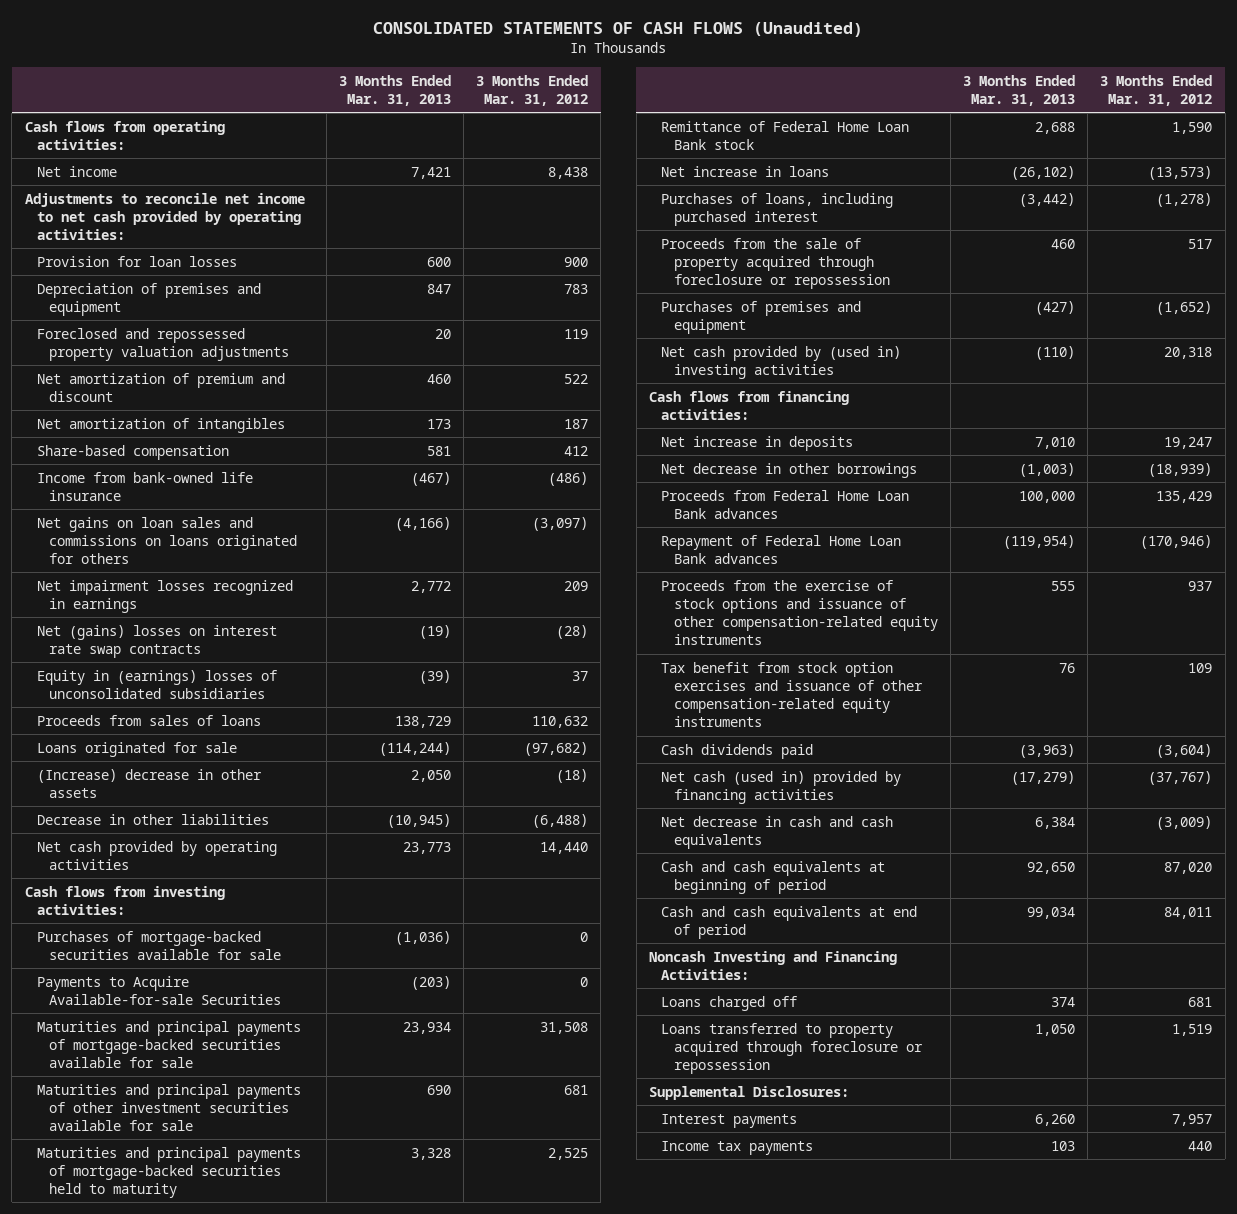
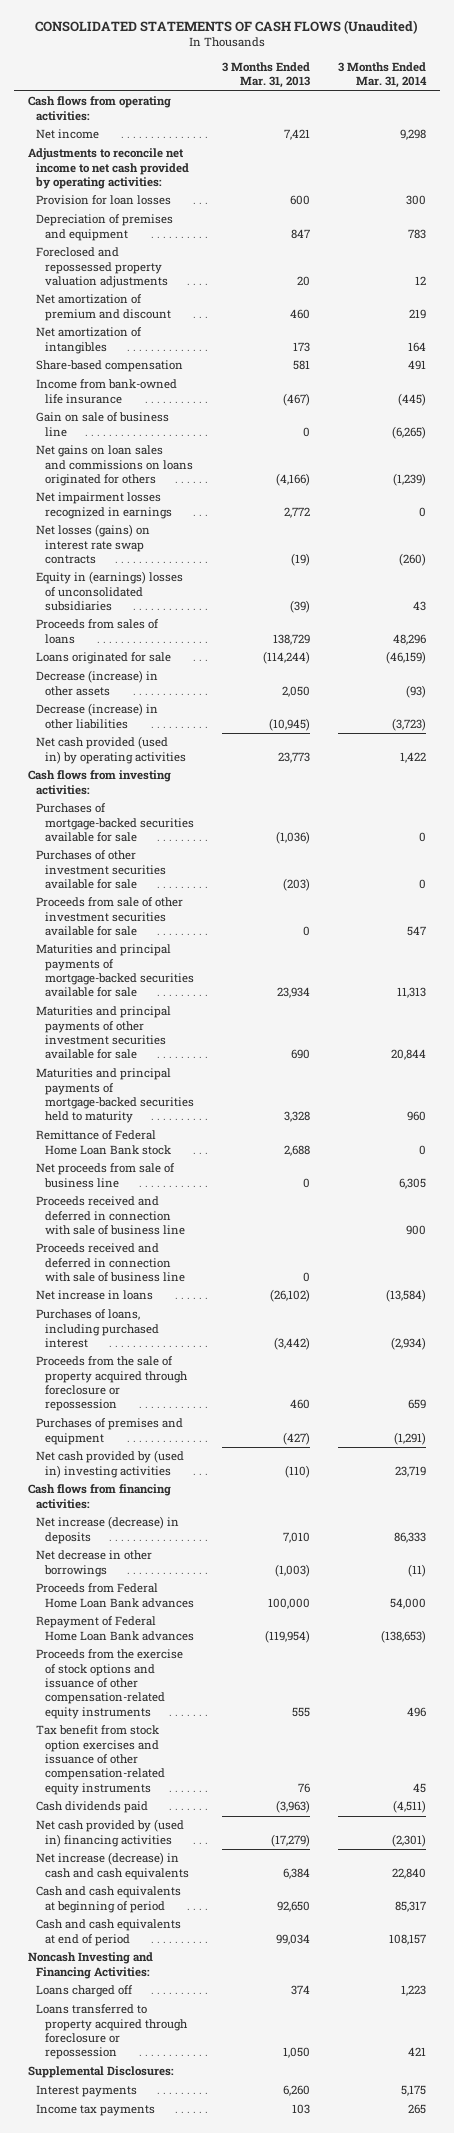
- | 3 Months Ended Mar. 31, 2013 | 3 Months Ended Mar. 31, 2012
+ | 3 Months Ended Mar. 31, 2013 | 3 Months Ended Mar. 31, 2014
+ Gain on sale of business line | 0 | (6,265)
- Net (gains) losses on interest rate swap contracts | (19) | (28)
+ Net losses (gains) on interest rate swap contracts | (19) | (260)
- (Increase) decrease in other assets | 2,050 | (18)
- Decrease in other liabilities | (10,945) | (6,488)
- Net cash provided by operating activities | 23,773 | 14,440
+ Decrease (increase) in other assets | 2,050 | (93)
+ Decrease (increase) in other liabilities | (10,945) | (3,723)
+ Net cash provided (used in) by operating activities | 23,773 | 1,422
- Payments to Acquire Available-for-sale Securities | (203) | 0
+ Purchases of other investment securities available for sale | (203) | 0
+ Proceeds from sale of other investment securities available for sale | 0 | 547
+ Net proceeds from sale of business line | 0 | 6,305
+ Proceeds received and deferred in connection with sale of business line | | 900
+ Proceeds received and deferred in connection with sale of business line | 0 |
- Net increase in deposits | 7,010 | 19,247
+ Net increase (decrease) in deposits | 7,010 | 86,333
- Net cash (used in) provided by financing activities | (17,279) | (37,767)
- Net decrease in cash and cash equivalents | 6,384 | (3,009)
+ Net cash provided by (used in) financing activities | (17,279) | (2,301)
+ Net increase (decrease) in cash and cash equivalents | 6,384 | 22,840

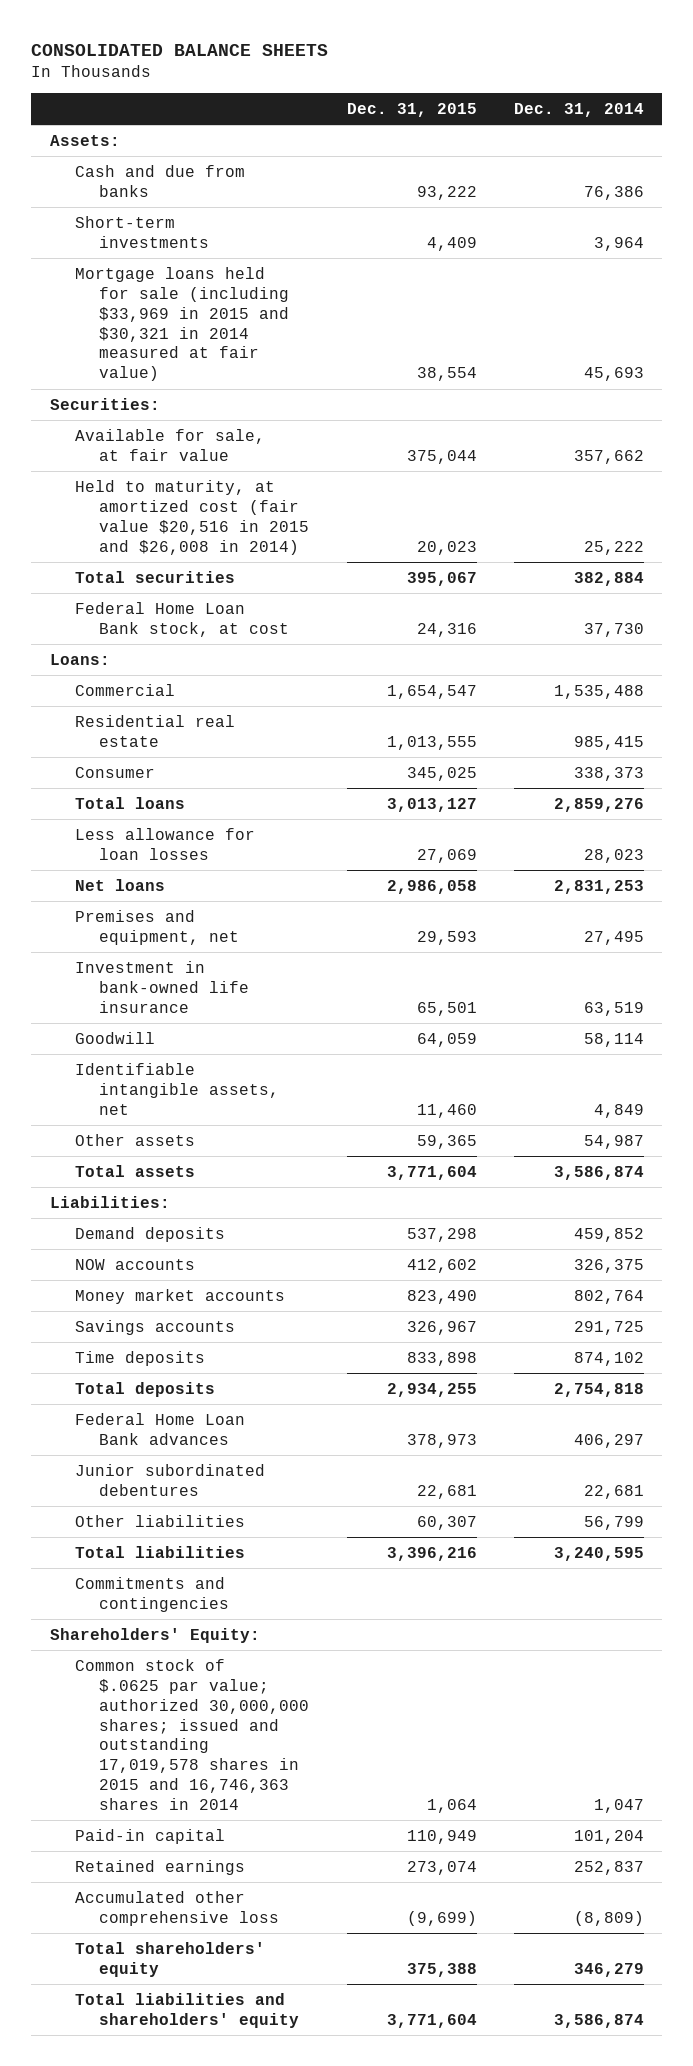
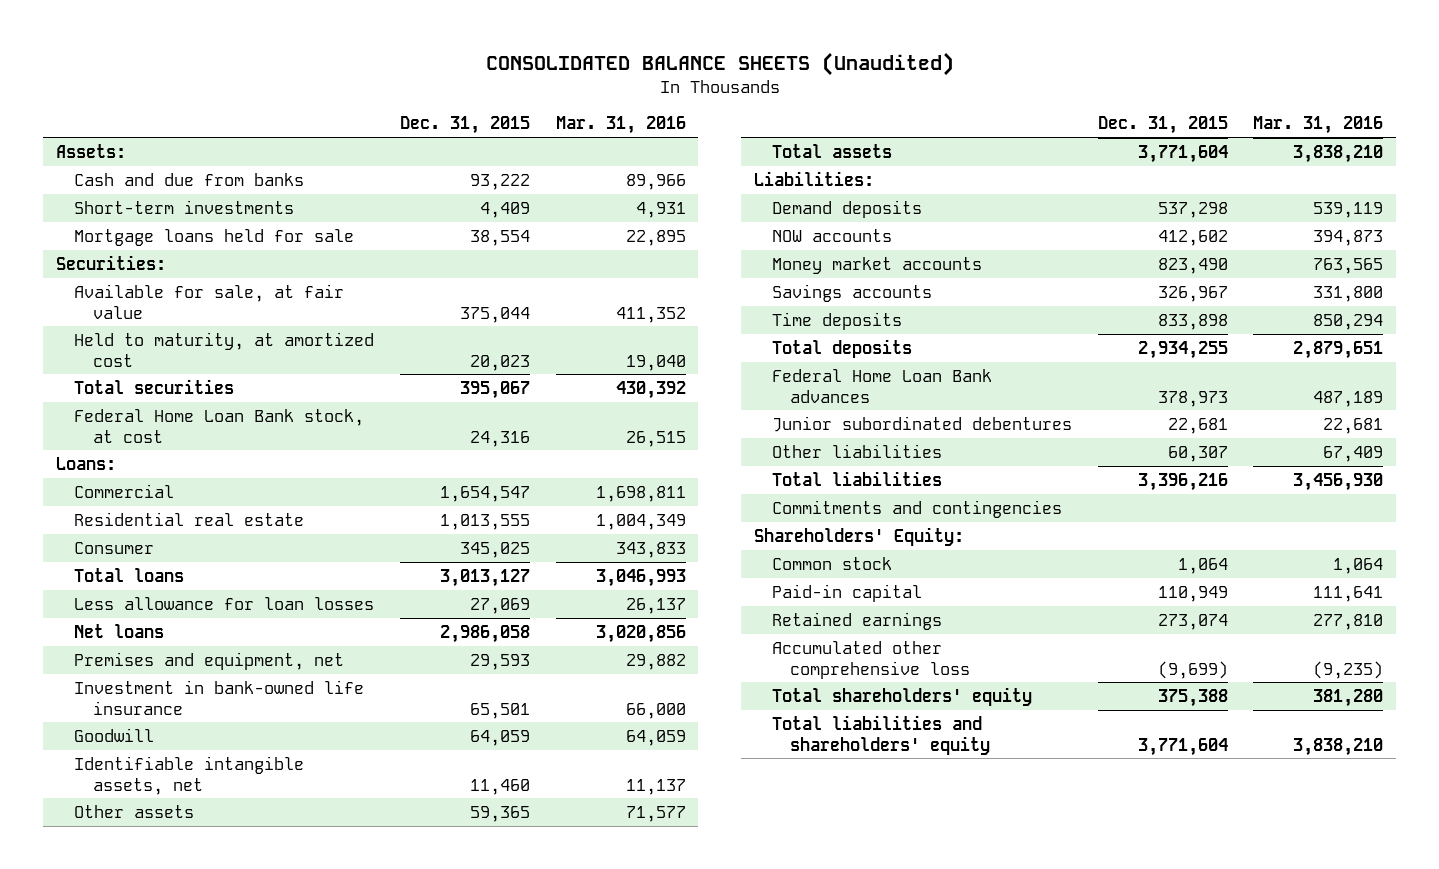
- CONSOLIDATED BALANCE SHEETS
+ CONSOLIDATED BALANCE SHEETS (Unaudited)
- | Dec. 31, 2015 | Dec. 31, 2014
+ | Dec. 31, 2015 | Mar. 31, 2016
- Mortgage loans held for sale (including $33,969 in 2015 and $30,321 in 2014 measured at fair value) | 38,554 | 45,693
+ Mortgage loans held for sale | 38,554 | 22,895
- Held to maturity, at amortized cost (fair value $20,516 in 2015 and $26,008 in 2014) | 20,023 | 25,222
+ Held to maturity, at amortized cost | 20,023 | 19,040
- Common stock of $.0625 par value; authorized 30,000,000 shares; issued and outstanding 17,019,578 shares in 2015 and 16,746,363 shares in 2014 | 1,064 | 1,047
+ Common stock | 1,064 | 1,064

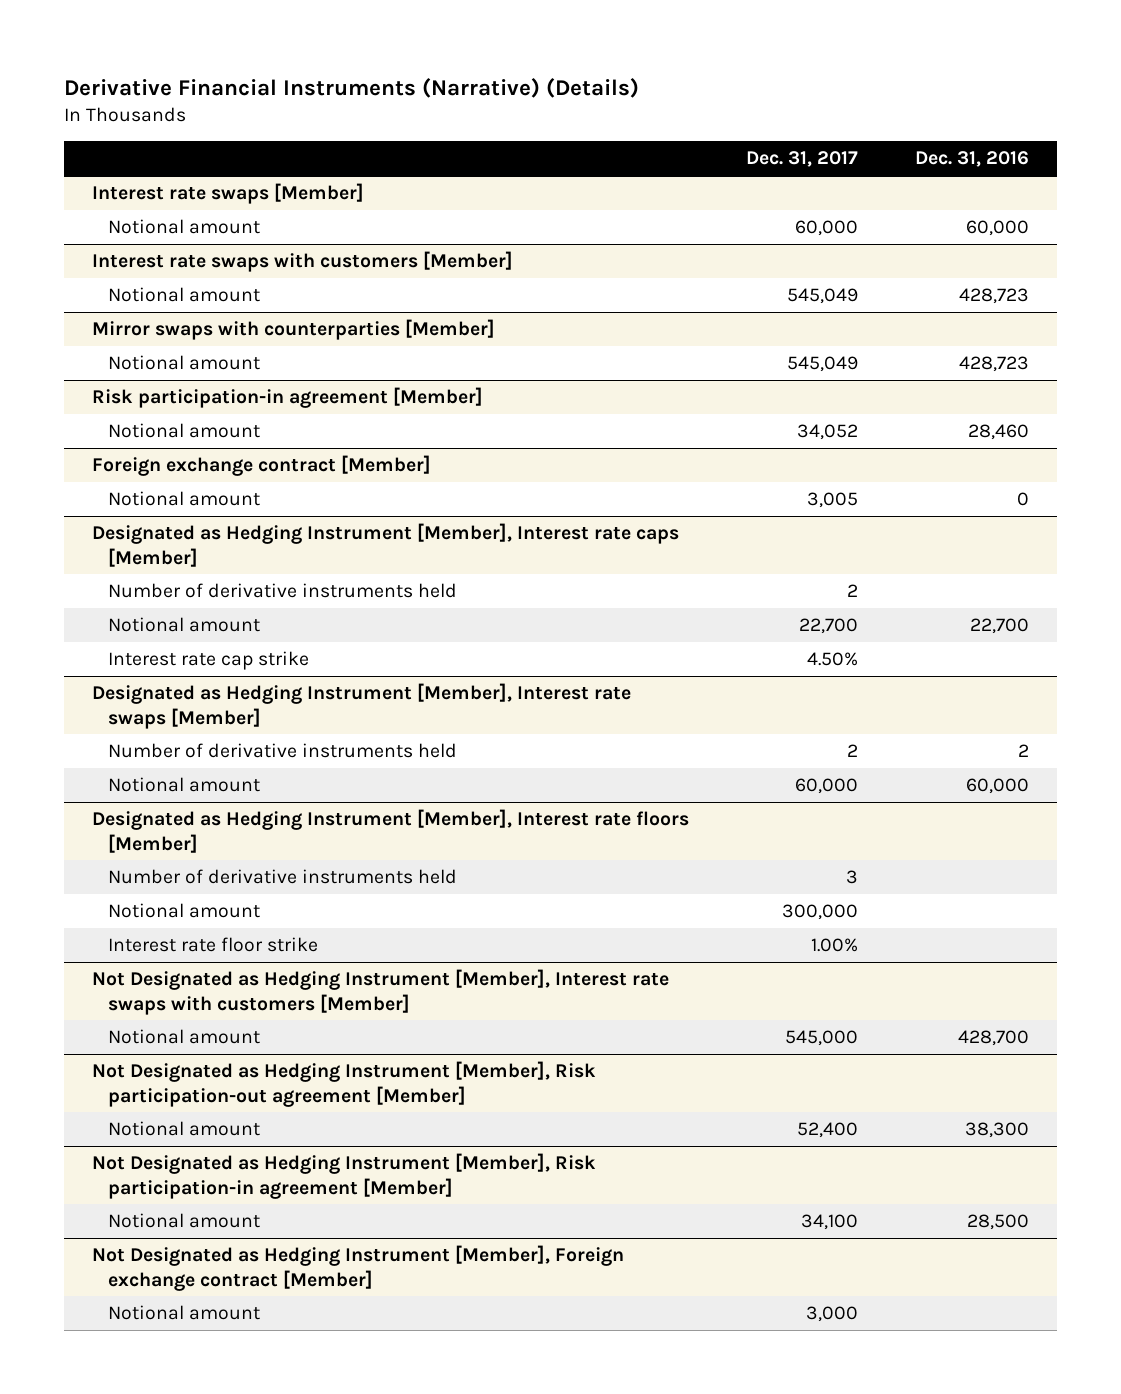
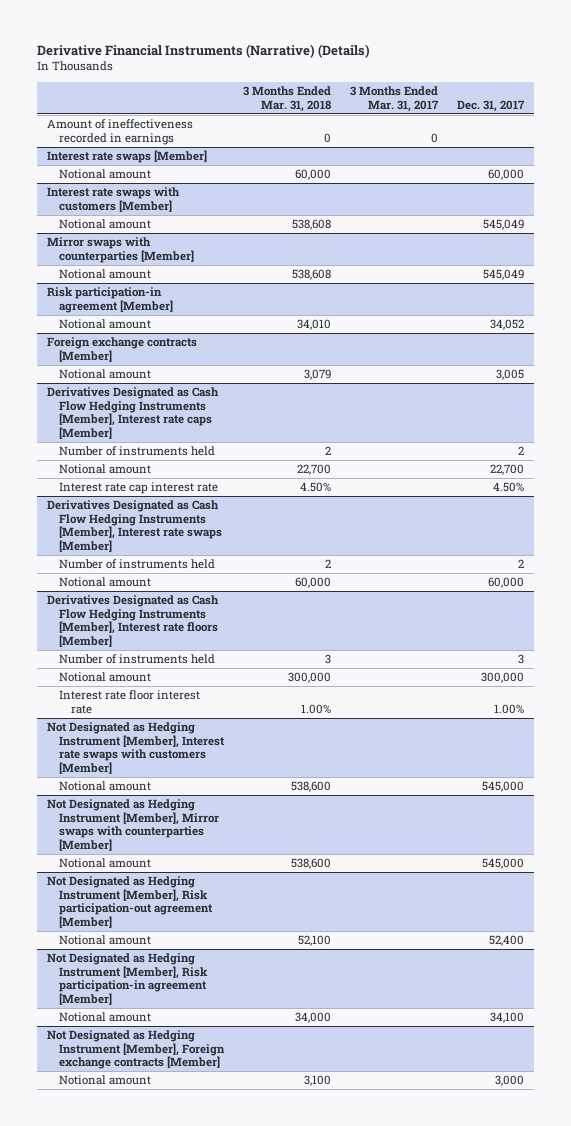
- | Dec. 31, 2017 | Dec. 31, 2016
+ | 3 Months Ended Mar. 31, 2018 | 3 Months Ended Mar. 31, 2017 | Dec. 31, 2017
+ Amount of ineffectiveness recorded in earnings | 0 | 0 |
- Foreign exchange contract [Member]
+ Foreign exchange contracts [Member]
- Designated as Hedging Instrument [Member], Interest rate caps [Member]
- Number of derivative instruments held | 2 |
+ Derivatives Designated as Cash Flow Hedging Instruments [Member], Interest rate caps [Member]
+ Number of instruments held | 2 | | 2
- Interest rate cap strike | 4.50% |
- Designated as Hedging Instrument [Member], Interest rate swaps [Member]
- Number of derivative instruments held | 2 | 2
+ Interest rate cap interest rate | 4.50% | | 4.50%
+ Derivatives Designated as Cash Flow Hedging Instruments [Member], Interest rate swaps [Member]
+ Number of instruments held | 2 | | 2
- Designated as Hedging Instrument [Member], Interest rate floors [Member]
- Number of derivative instruments held | 3 |
+ Derivatives Designated as Cash Flow Hedging Instruments [Member], Interest rate floors [Member]
+ Number of instruments held | 3 | | 3
- Interest rate floor strike | 1.00% |
+ Interest rate floor interest rate | 1.00% | | 1.00%
+ Not Designated as Hedging Instrument [Member], Mirror swaps with counterparties [Member]
+ Notional amount | 538,600 | | 545,000
- Not Designated as Hedging Instrument [Member], Foreign exchange contract [Member]
+ Not Designated as Hedging Instrument [Member], Foreign exchange contracts [Member]

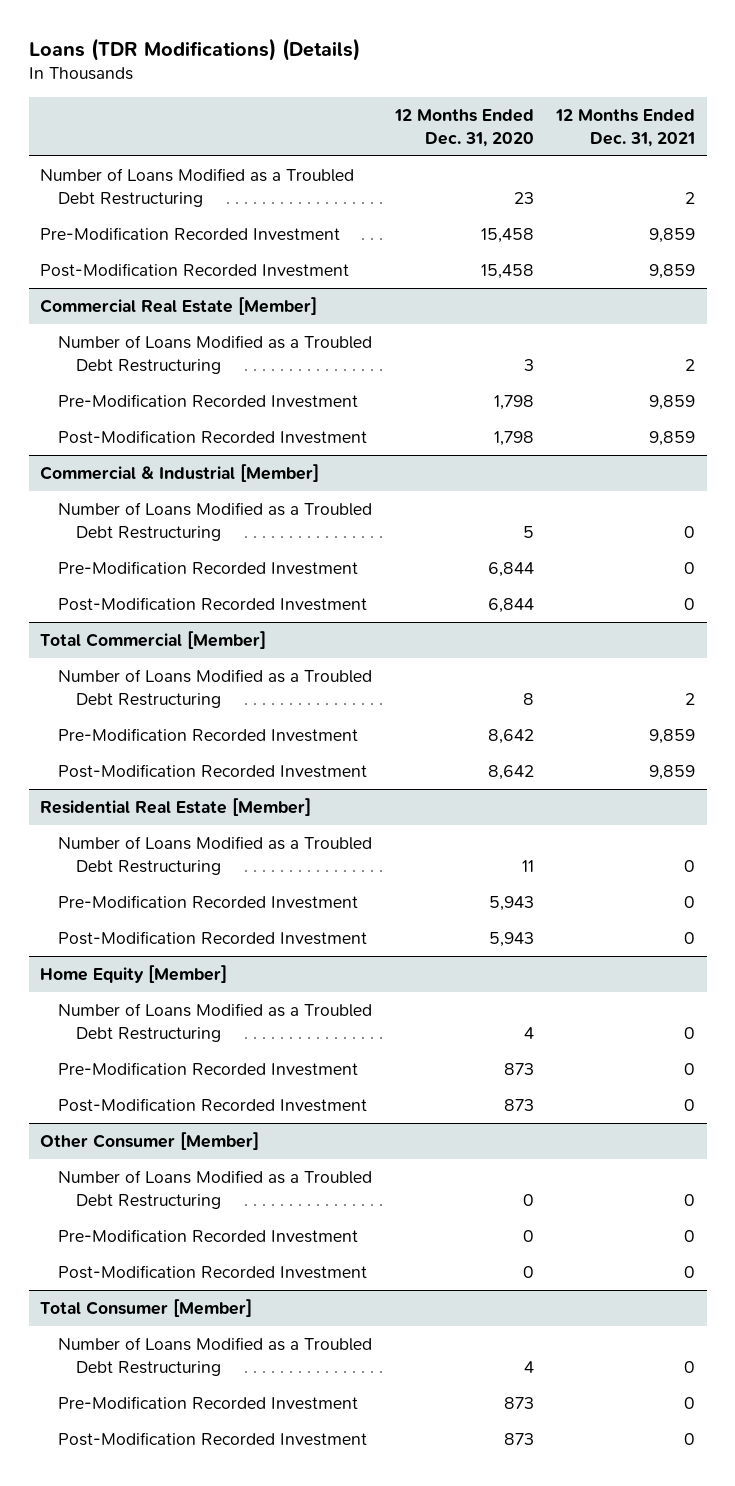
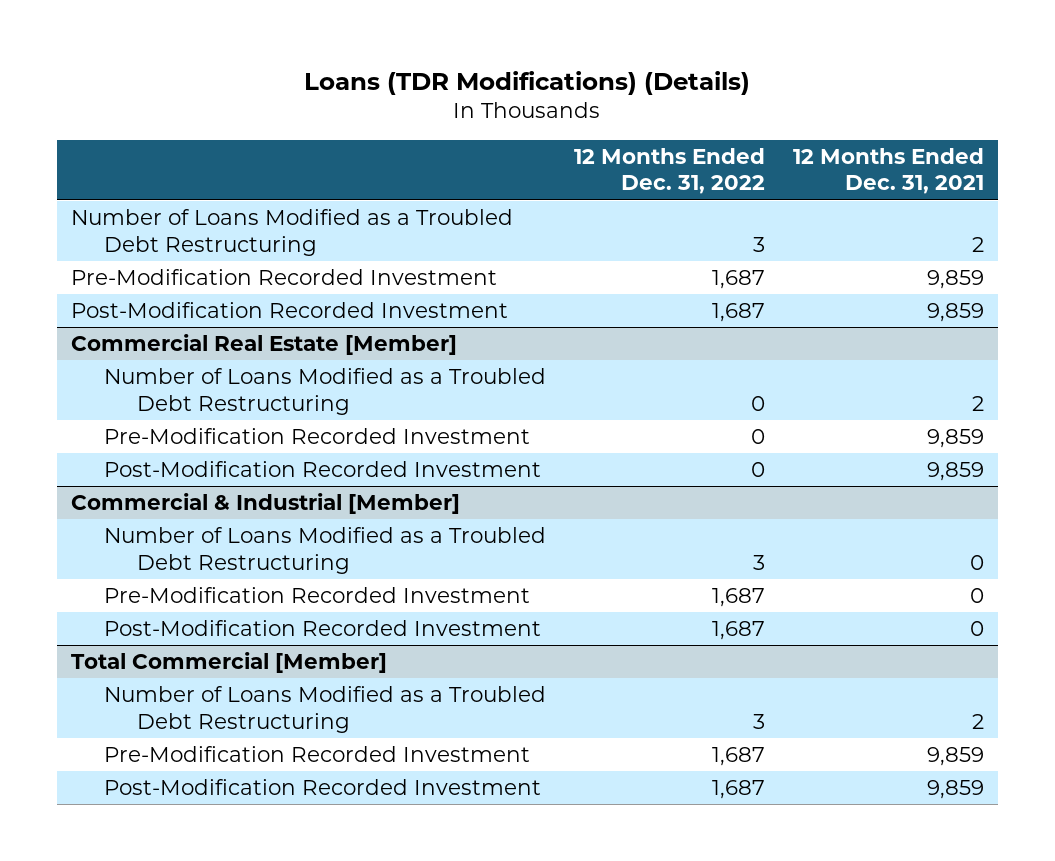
- | 12 Months Ended Dec. 31, 2020 | 12 Months Ended Dec. 31, 2021
+ | 12 Months Ended Dec. 31, 2022 | 12 Months Ended Dec. 31, 2021
- Residential Real Estate [Member]
- Number of Loans Modified as a Troubled Debt Restructuring | 11 | 0
- Pre-Modification Recorded Investment | 5,943 | 0
- Post-Modification Recorded Investment | 5,943 | 0
- Home Equity [Member]
- Number of Loans Modified as a Troubled Debt Restructuring | 4 | 0
- Pre-Modification Recorded Investment | 873 | 0
- Post-Modification Recorded Investment | 873 | 0
- Other Consumer [Member]
- Number of Loans Modified as a Troubled Debt Restructuring | 0 | 0
- Pre-Modification Recorded Investment | 0 | 0
- Post-Modification Recorded Investment | 0 | 0
- Total Consumer [Member]
- Number of Loans Modified as a Troubled Debt Restructuring | 4 | 0
- Pre-Modification Recorded Investment | 873 | 0
- Post-Modification Recorded Investment | 873 | 0

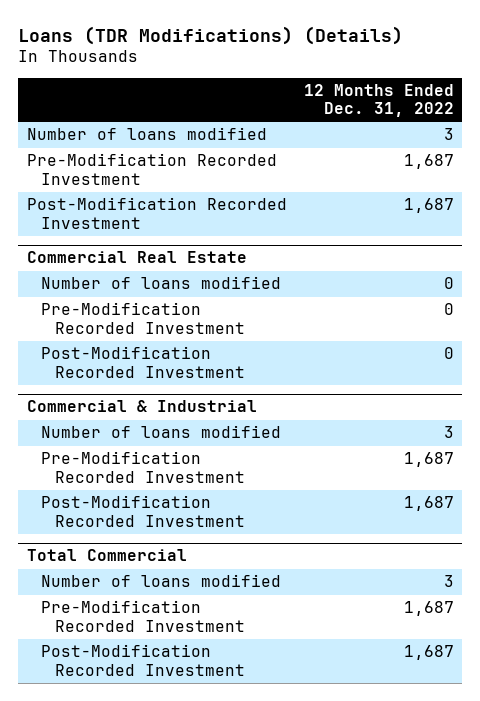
- | 12 Months Ended Dec. 31, 2022 | 12 Months Ended Dec. 31, 2021
+ | 12 Months Ended Dec. 31, 2022
- Number of Loans Modified as a Troubled Debt Restructuring | 3 | 2
+ Number of loans modified | 3
- Commercial Real Estate [Member]
- Number of Loans Modified as a Troubled Debt Restructuring | 0 | 2
+ Commercial Real Estate
+ Number of loans modified | 0
- Commercial & Industrial [Member]
- Number of Loans Modified as a Troubled Debt Restructuring | 3 | 0
+ Commercial & Industrial
+ Number of loans modified | 3
- Total Commercial [Member]
- Number of Loans Modified as a Troubled Debt Restructuring | 3 | 2
+ Total Commercial
+ Number of loans modified | 3

